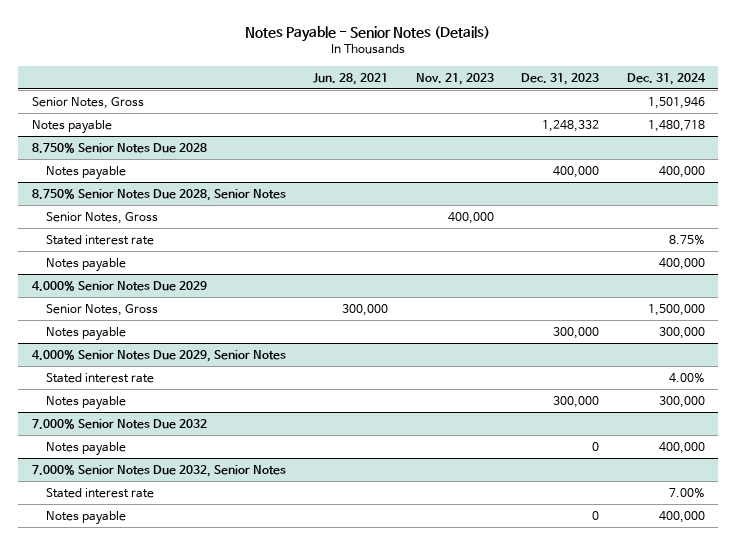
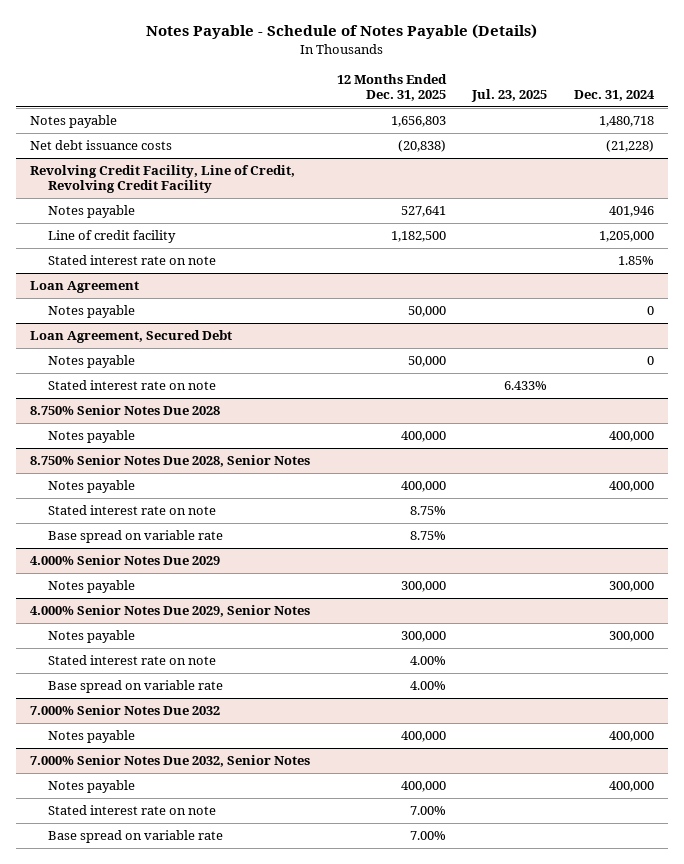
- Notes Payable - Senior Notes (Details)
+ Notes Payable - Schedule of Notes Payable (Details)
- | Jun. 28, 2021 | Nov. 21, 2023 | Dec. 31, 2023 | Dec. 31, 2024
+ | 12 Months Ended Dec. 31, 2025 | Jul. 23, 2025 | Dec. 31, 2024
- Senior Notes, Gross | | | | 1,501,946
+ Net debt issuance costs | (20,838) | | (21,228)
+ Revolving Credit Facility, Line of Credit, Revolving Credit Facility
+ Notes payable | 527,641 | | 401,946
+ Line of credit facility | 1,182,500 | | 1,205,000
+ Stated interest rate on note | | | 1.85%
+ Loan Agreement
+ Notes payable | 50,000 | | 0
+ Loan Agreement, Secured Debt
+ Notes payable | 50,000 | | 0
+ Stated interest rate on note | | 6.433% |
@ 8.750% Senior Notes Due 2028, Senior Notes
- Senior Notes, Gross | | 400,000 | |
- Stated interest rate | | | | 8.75%
+ Stated interest rate on note | 8.75% | |
+ Base spread on variable rate | 8.75% | |
@ 4.000% Senior Notes Due 2029
- Senior Notes, Gross | 300,000 | | | 1,500,000
@ 4.000% Senior Notes Due 2029, Senior Notes
- Stated interest rate | | | | 4.00%
+ Stated interest rate on note | 4.00% | |
+ Base spread on variable rate | 4.00% | |
@ 7.000% Senior Notes Due 2032, Senior Notes
- Stated interest rate | | | | 7.00%
+ Stated interest rate on note | 7.00% | |
+ Base spread on variable rate | 7.00% | |

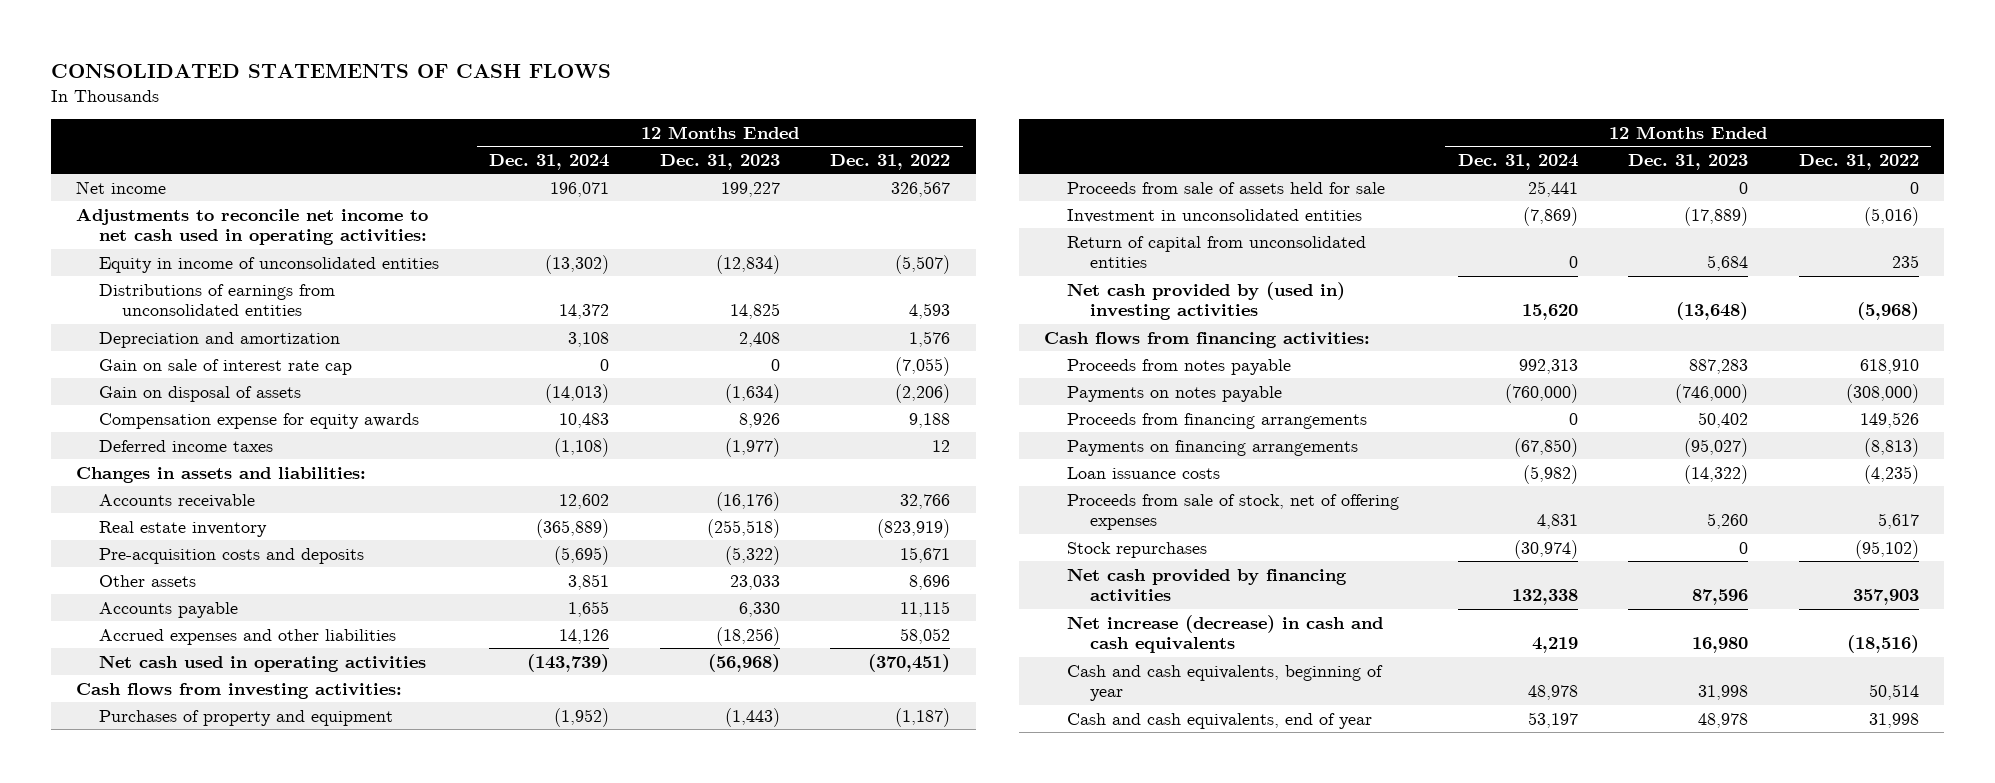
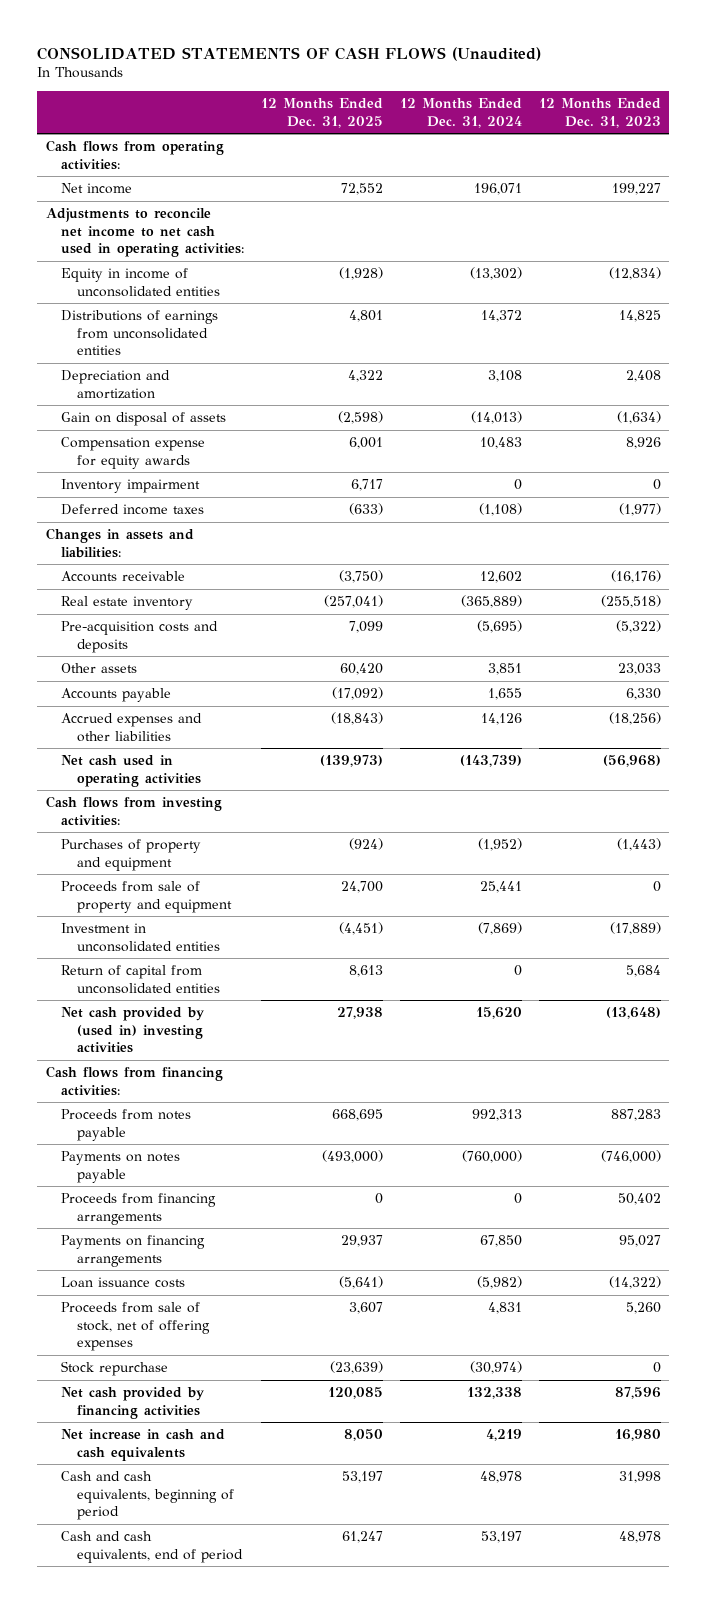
- CONSOLIDATED STATEMENTS OF CASH FLOWS
+ CONSOLIDATED STATEMENTS OF CASH FLOWS (Unaudited)
- | 12 Months Ended Dec. 31, 2024 | 12 Months Ended Dec. 31, 2023 | 12 Months Ended Dec. 31, 2022
+ | 12 Months Ended Dec. 31, 2025 | 12 Months Ended Dec. 31, 2024 | 12 Months Ended Dec. 31, 2023
+ Cash flows from operating activities:
- Gain on sale of interest rate cap | 0 | 0 | (7,055)
+ Inventory impairment | 6,717 | 0 | 0
- Proceeds from sale of assets held for sale | 25,441 | 0 | 0
+ Proceeds from sale of property and equipment | 24,700 | 25,441 | 0
- Payments on financing arrangements | (67,850) | (95,027) | (8,813)
+ Payments on financing arrangements | 29,937 | 67,850 | 95,027
- Stock repurchases | (30,974) | 0 | (95,102)
+ Stock repurchase | (23,639) | (30,974) | 0
- Net increase (decrease) in cash and cash equivalents | 4,219 | 16,980 | (18,516)
- Cash and cash equivalents, beginning of year | 48,978 | 31,998 | 50,514
- Cash and cash equivalents, end of year | 53,197 | 48,978 | 31,998
+ Net increase in cash and cash equivalents | 8,050 | 4,219 | 16,980
+ Cash and cash equivalents, beginning of period | 53,197 | 48,978 | 31,998
+ Cash and cash equivalents, end of period | 61,247 | 53,197 | 48,978

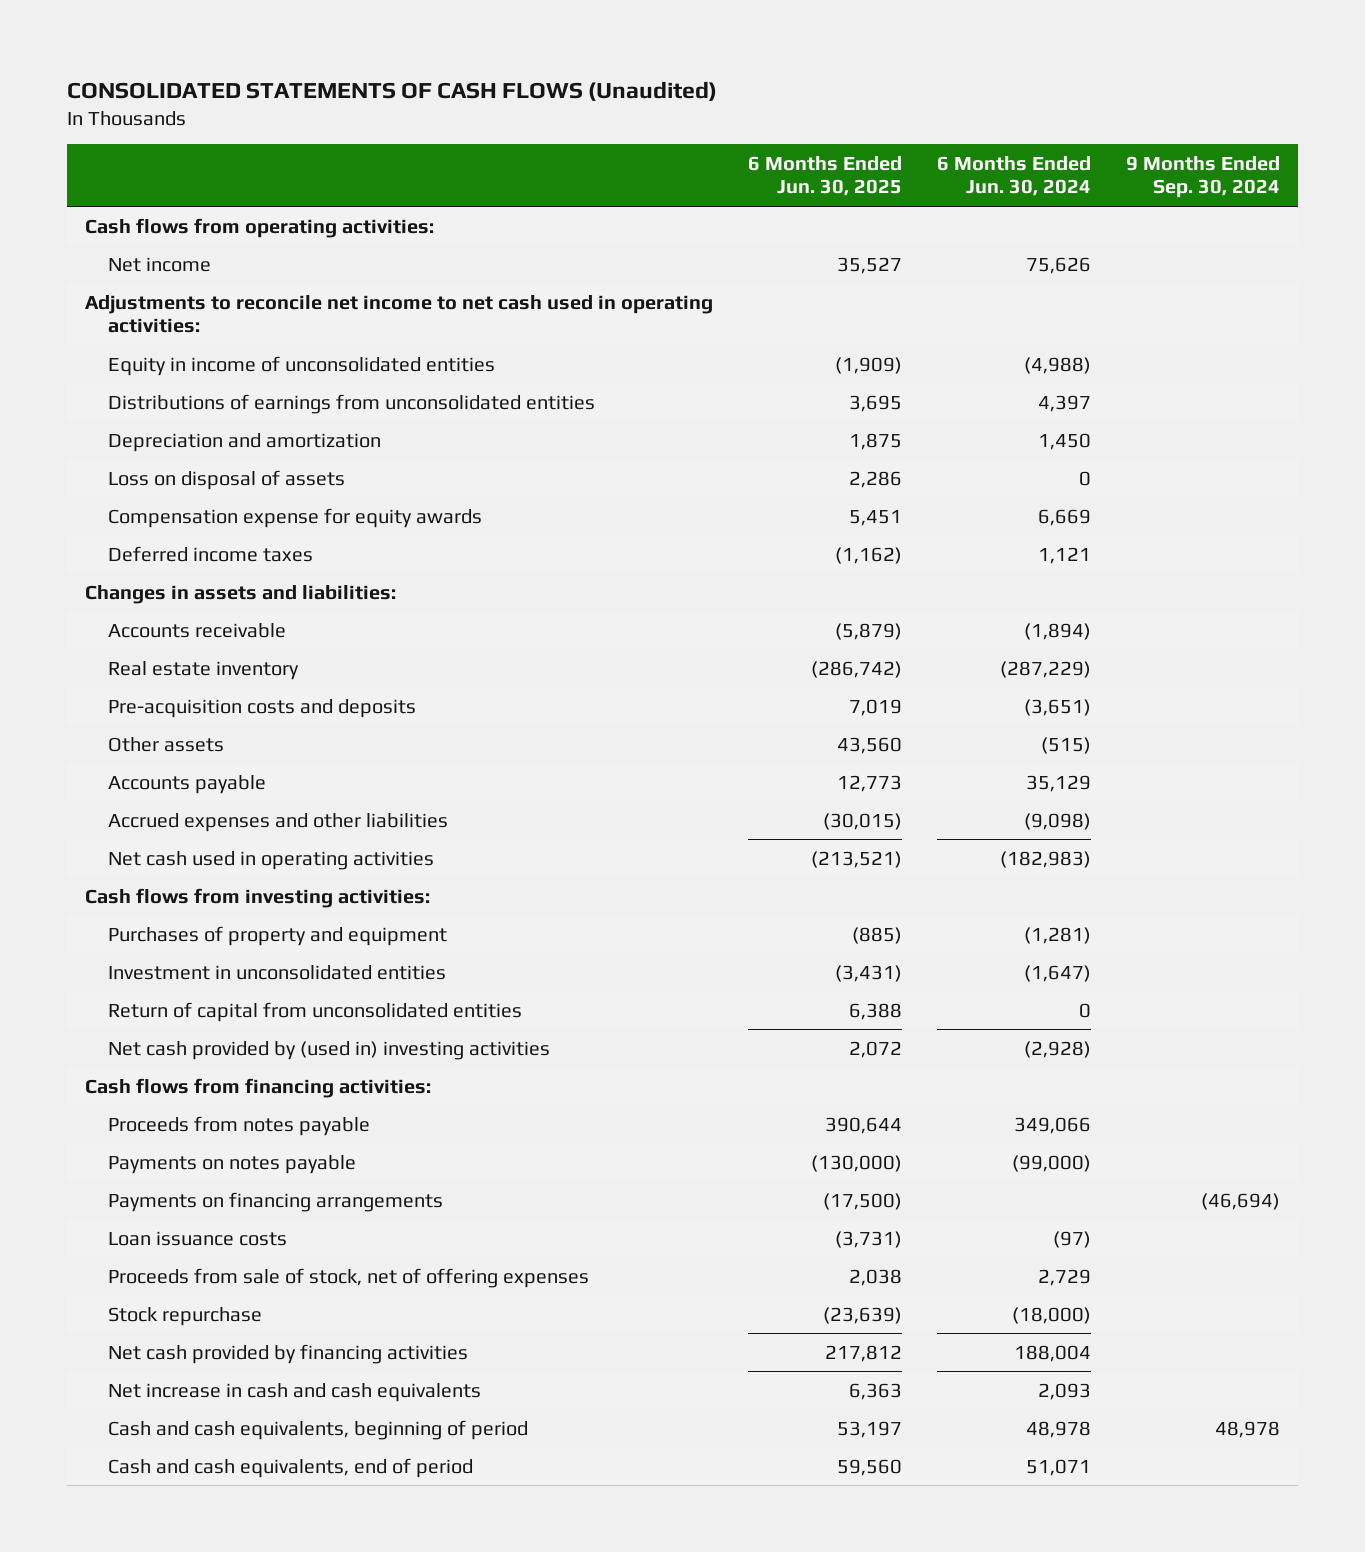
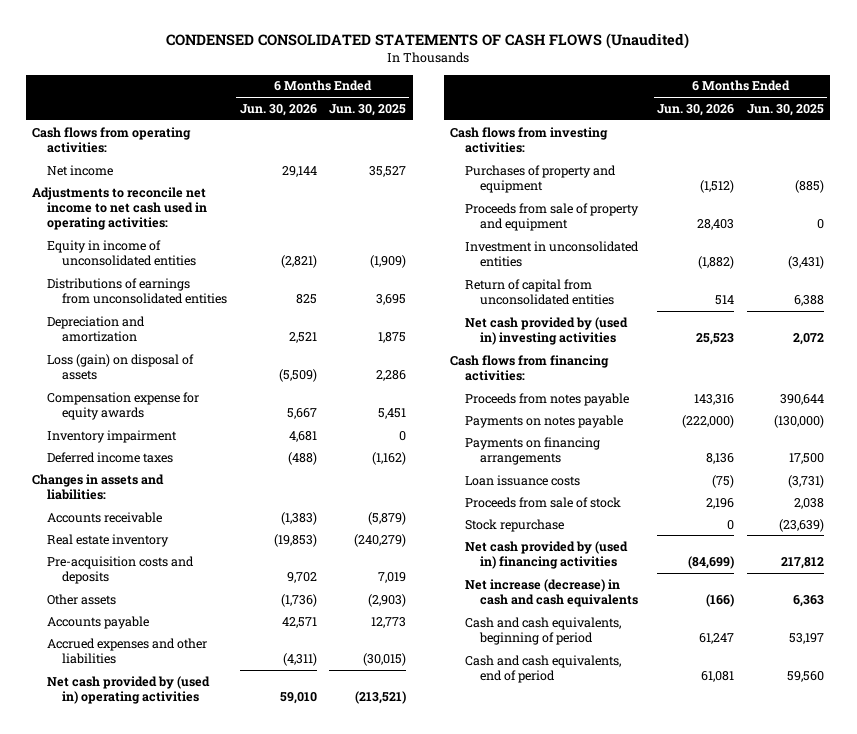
- CONSOLIDATED STATEMENTS OF CASH FLOWS (Unaudited)
+ CONDENSED CONSOLIDATED STATEMENTS OF CASH FLOWS (Unaudited)
- | 6 Months Ended Jun. 30, 2025 | 6 Months Ended Jun. 30, 2024 | 9 Months Ended Sep. 30, 2024
+ | 6 Months Ended Jun. 30, 2026 | 6 Months Ended Jun. 30, 2025
- Loss on disposal of assets | 2,286 | 0 |
+ Loss (gain) on disposal of assets | (5,509) | 2,286
+ Inventory impairment | 4,681 | 0
- Real estate inventory | (286,742) | (287,229) |
+ Real estate inventory | (19,853) | (240,279)
- Other assets | 43,560 | (515) |
+ Other assets | (1,736) | (2,903)
- Net cash used in operating activities | (213,521) | (182,983) |
+ Net cash provided by (used in) operating activities | 59,010 | (213,521)
+ Proceeds from sale of property and equipment | 28,403 | 0
- Payments on financing arrangements | (17,500) | | (46,694)
+ Payments on financing arrangements | 8,136 | 17,500
- Proceeds from sale of stock, net of offering expenses | 2,038 | 2,729 |
+ Proceeds from sale of stock | 2,196 | 2,038
- Net cash provided by financing activities | 217,812 | 188,004 |
- Net increase in cash and cash equivalents | 6,363 | 2,093 |
+ Net cash provided by (used in) financing activities | (84,699) | 217,812
+ Net increase (decrease) in cash and cash equivalents | (166) | 6,363

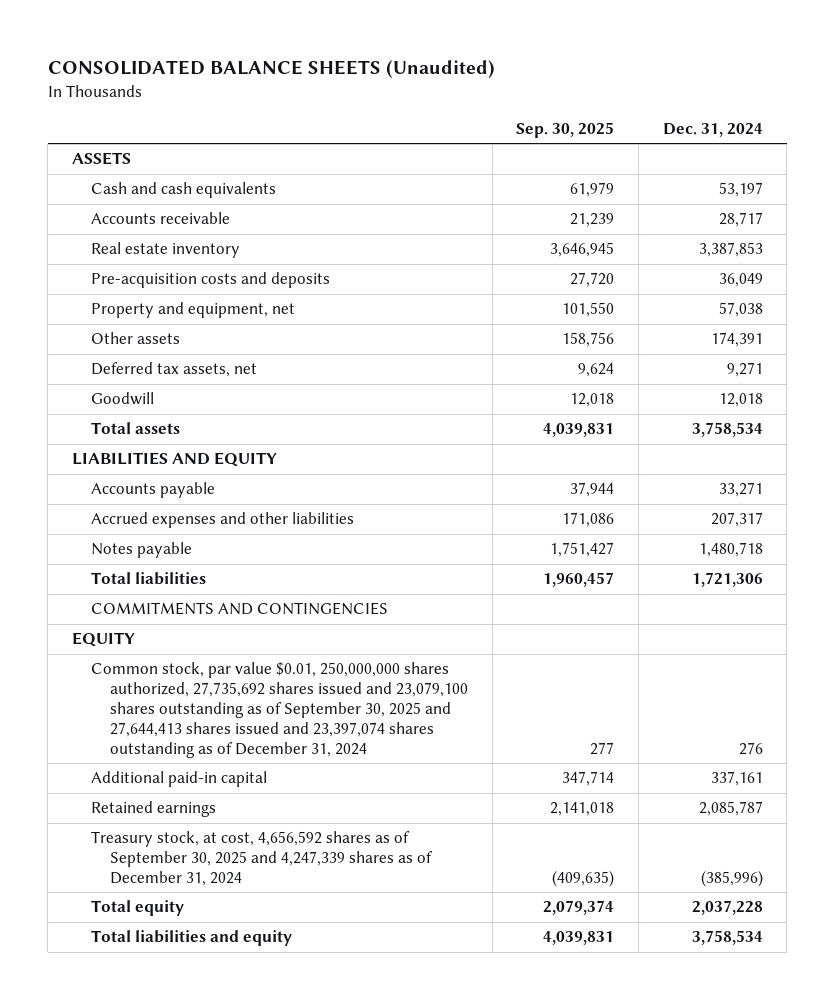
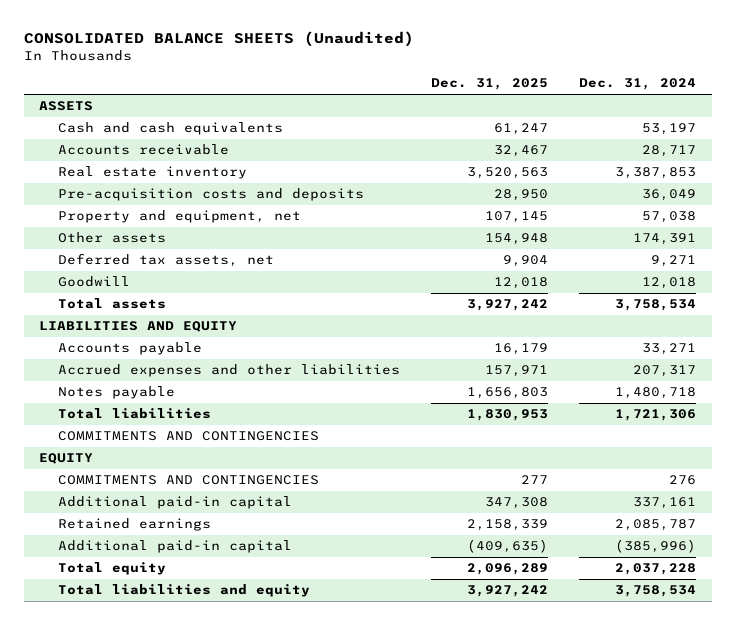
- | Sep. 30, 2025 | Dec. 31, 2024
+ | Dec. 31, 2025 | Dec. 31, 2024
- Common stock, par value $0.01, 250,000,000 shares authorized, 27,735,692 shares issued and 23,079,100 shares outstanding as of September 30, 2025 and 27,644,413 shares issued and 23,397,074 shares outstanding as of December 31, 2024 | 277 | 276
+ COMMITMENTS AND CONTINGENCIES | 277 | 276
- Treasury stock, at cost, 4,656,592 shares as of September 30, 2025 and 4,247,339 shares as of December 31, 2024 | (409,635) | (385,996)
+ Additional paid-in capital | (409,635) | (385,996)

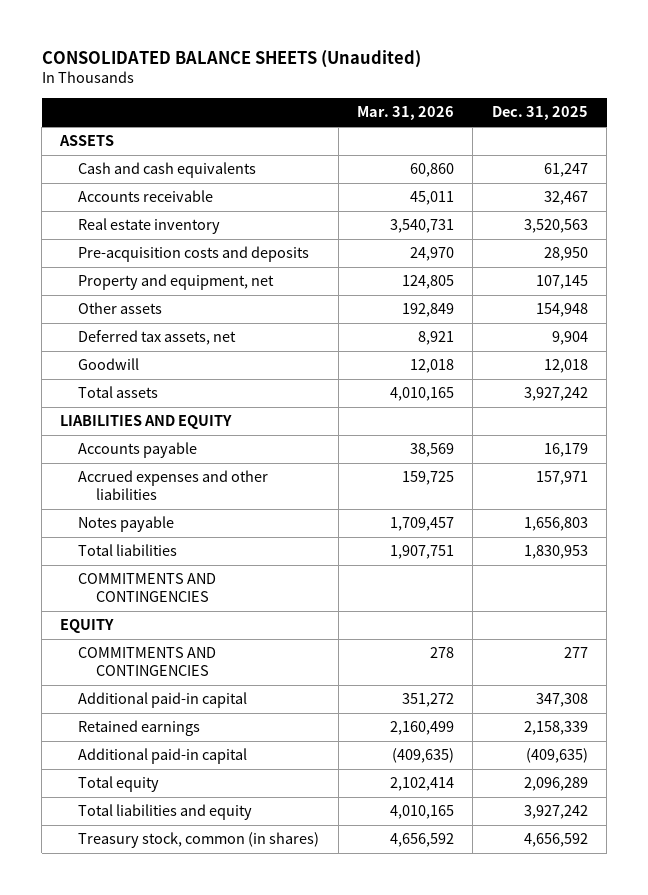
- | Dec. 31, 2025 | Dec. 31, 2024
+ | Mar. 31, 2026 | Dec. 31, 2025
+ Treasury stock, common (in shares) | 4,656,592 | 4,656,592

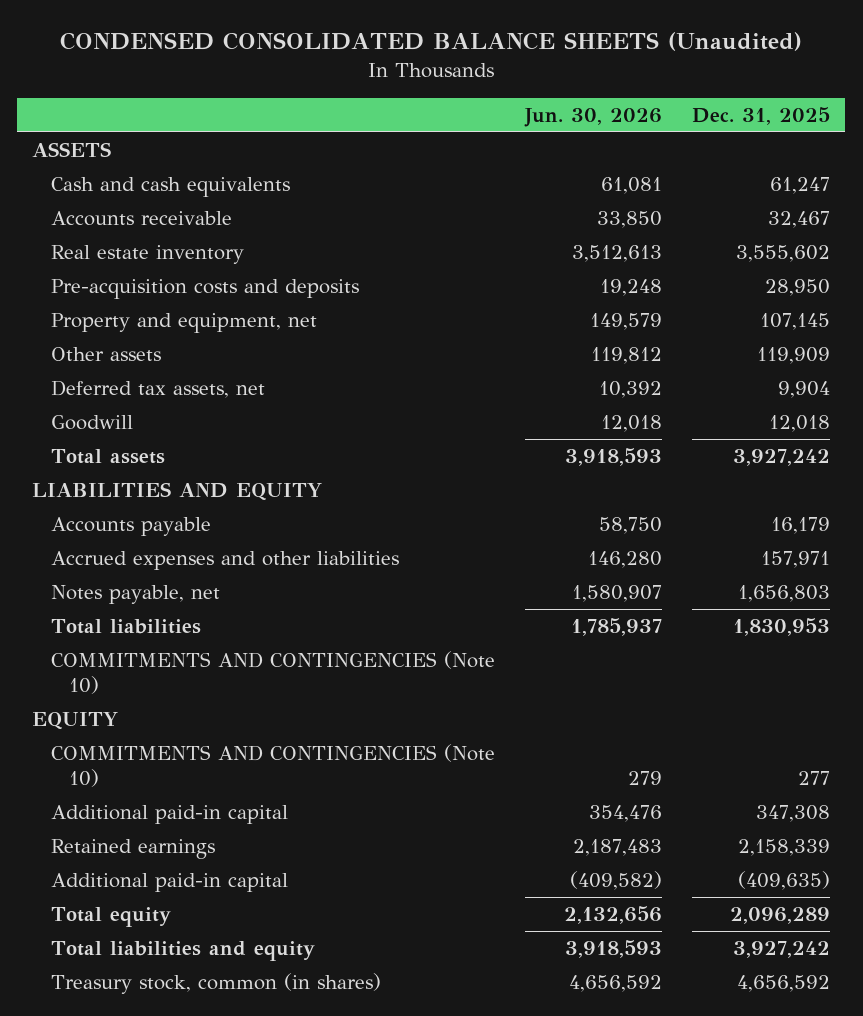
- CONSOLIDATED BALANCE SHEETS (Unaudited)
+ CONDENSED CONSOLIDATED BALANCE SHEETS (Unaudited)
- | Mar. 31, 2026 | Dec. 31, 2025
+ | Jun. 30, 2026 | Dec. 31, 2025
- Real estate inventory | 3,540,731 | 3,520,563
+ Real estate inventory | 3,512,613 | 3,555,602
- Other assets | 192,849 | 154,948
+ Other assets | 119,812 | 119,909
- Notes payable | 1,709,457 | 1,656,803
+ Notes payable, net | 1,580,907 | 1,656,803
- COMMITMENTS AND CONTINGENCIES
+ COMMITMENTS AND CONTINGENCIES (Note 10)
- COMMITMENTS AND CONTINGENCIES | 278 | 277
+ COMMITMENTS AND CONTINGENCIES (Note 10) | 279 | 277

